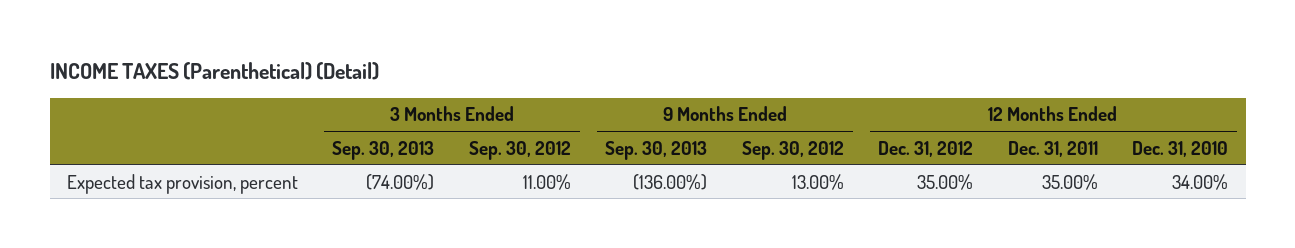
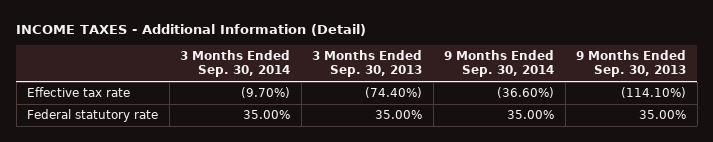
- INCOME TAXES (Parenthetical) (Detail)
+ INCOME TAXES - Additional Information (Detail)
- | 3 Months Ended Sep. 30, 2013 | 3 Months Ended Sep. 30, 2012 | 9 Months Ended Sep. 30, 2013 | 9 Months Ended Sep. 30, 2012 | 12 Months Ended Dec. 31, 2012 | 12 Months Ended Dec. 31, 2011 | 12 Months Ended Dec. 31, 2010
+ | 3 Months Ended Sep. 30, 2014 | 3 Months Ended Sep. 30, 2013 | 9 Months Ended Sep. 30, 2014 | 9 Months Ended Sep. 30, 2013
- Expected tax provision, percent | (74.00%) | 11.00% | (136.00%) | 13.00% | 35.00% | 35.00% | 34.00%
+ Effective tax rate | (9.70%) | (74.40%) | (36.60%) | (114.10%)
+ Federal statutory rate | 35.00% | 35.00% | 35.00% | 35.00%

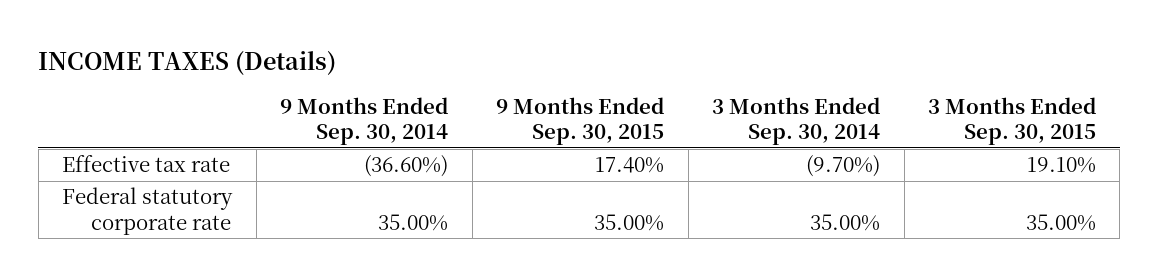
- INCOME TAXES - Additional Information (Detail)
+ INCOME TAXES (Details)
- | 3 Months Ended Sep. 30, 2014 | 3 Months Ended Sep. 30, 2013 | 9 Months Ended Sep. 30, 2014 | 9 Months Ended Sep. 30, 2013
+ | 9 Months Ended Sep. 30, 2014 | 9 Months Ended Sep. 30, 2015 | 3 Months Ended Sep. 30, 2014 | 3 Months Ended Sep. 30, 2015
- Federal statutory rate | 35.00% | 35.00% | 35.00% | 35.00%
+ Federal statutory corporate rate | 35.00% | 35.00% | 35.00% | 35.00%

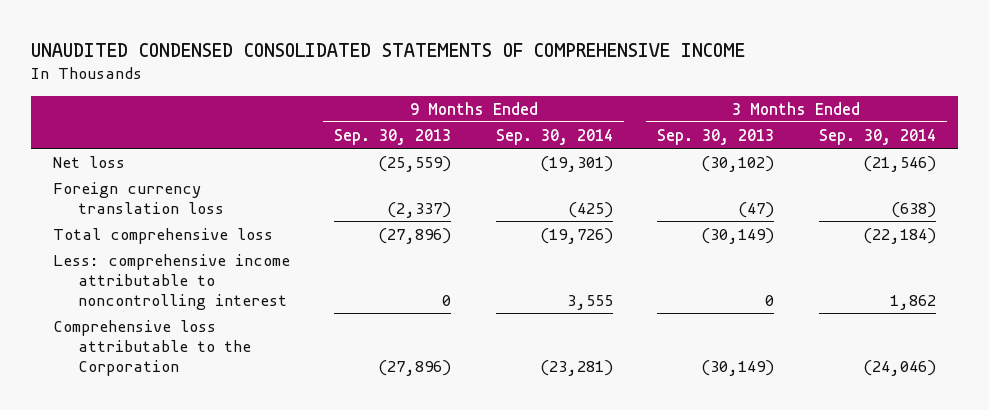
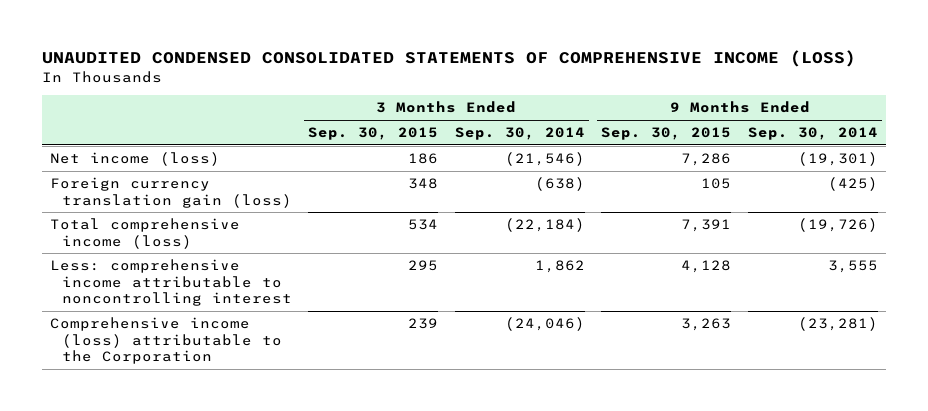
- UNAUDITED CONDENSED CONSOLIDATED STATEMENTS OF COMPREHENSIVE INCOME
+ UNAUDITED CONDENSED CONSOLIDATED STATEMENTS OF COMPREHENSIVE INCOME (LOSS)
- | 9 Months Ended Sep. 30, 2013 | 9 Months Ended Sep. 30, 2014 | 3 Months Ended Sep. 30, 2013 | 3 Months Ended Sep. 30, 2014
+ | 3 Months Ended Sep. 30, 2015 | 3 Months Ended Sep. 30, 2014 | 9 Months Ended Sep. 30, 2015 | 9 Months Ended Sep. 30, 2014
- Net loss | (25,559) | (19,301) | (30,102) | (21,546)
- Foreign currency translation loss | (2,337) | (425) | (47) | (638)
- Total comprehensive loss | (27,896) | (19,726) | (30,149) | (22,184)
+ Net income (loss) | 186 | (21,546) | 7,286 | (19,301)
+ Foreign currency translation gain (loss) | 348 | (638) | 105 | (425)
+ Total comprehensive income (loss) | 534 | (22,184) | 7,391 | (19,726)
- Comprehensive loss attributable to the Corporation | (27,896) | (23,281) | (30,149) | (24,046)
+ Comprehensive income (loss) attributable to the Corporation | 239 | (24,046) | 3,263 | (23,281)

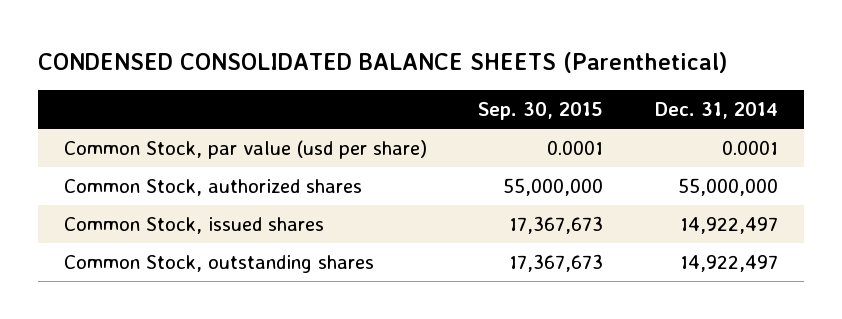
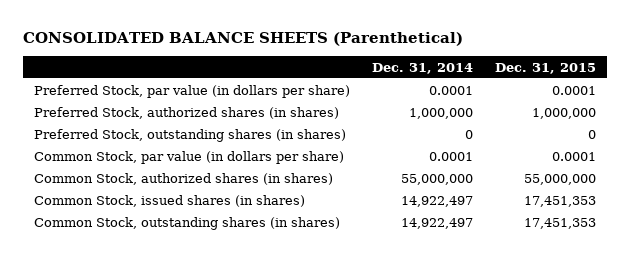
- CONDENSED CONSOLIDATED BALANCE SHEETS (Parenthetical)
+ CONSOLIDATED BALANCE SHEETS (Parenthetical)
- | Sep. 30, 2015 | Dec. 31, 2014
+ | Dec. 31, 2014 | Dec. 31, 2015
- Common Stock, par value (usd per share) | 0.0001 | 0.0001
- Common Stock, authorized shares | 55,000,000 | 55,000,000
- Common Stock, issued shares | 17,367,673 | 14,922,497
- Common Stock, outstanding shares | 17,367,673 | 14,922,497
+ Preferred Stock, par value (in dollars per share) | 0.0001 | 0.0001
+ Preferred Stock, authorized shares (in shares) | 1,000,000 | 1,000,000
+ Preferred Stock, outstanding shares (in shares) | 0 | 0
+ Common Stock, par value (in dollars per share) | 0.0001 | 0.0001
+ Common Stock, authorized shares (in shares) | 55,000,000 | 55,000,000
+ Common Stock, issued shares (in shares) | 14,922,497 | 17,451,353
+ Common Stock, outstanding shares (in shares) | 14,922,497 | 17,451,353

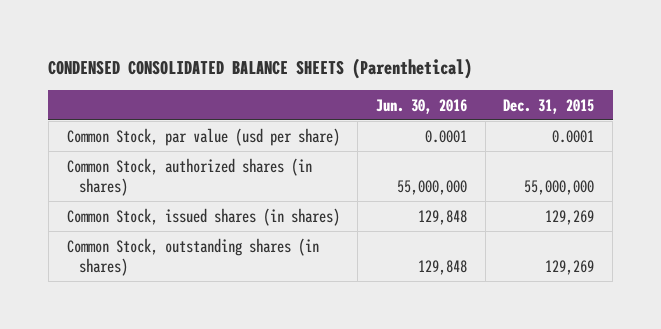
- CONSOLIDATED BALANCE SHEETS (Parenthetical)
+ CONDENSED CONSOLIDATED BALANCE SHEETS (Parenthetical)
- | Dec. 31, 2014 | Dec. 31, 2015
+ | Jun. 30, 2016 | Dec. 31, 2015
- Preferred Stock, par value (in dollars per share) | 0.0001 | 0.0001
- Preferred Stock, authorized shares (in shares) | 1,000,000 | 1,000,000
- Preferred Stock, outstanding shares (in shares) | 0 | 0
- Common Stock, par value (in dollars per share) | 0.0001 | 0.0001
+ Common Stock, par value (usd per share) | 0.0001 | 0.0001
- Common Stock, issued shares (in shares) | 14,922,497 | 17,451,353
- Common Stock, outstanding shares (in shares) | 14,922,497 | 17,451,353
+ Common Stock, issued shares (in shares) | 129,848 | 129,269
+ Common Stock, outstanding shares (in shares) | 129,848 | 129,269

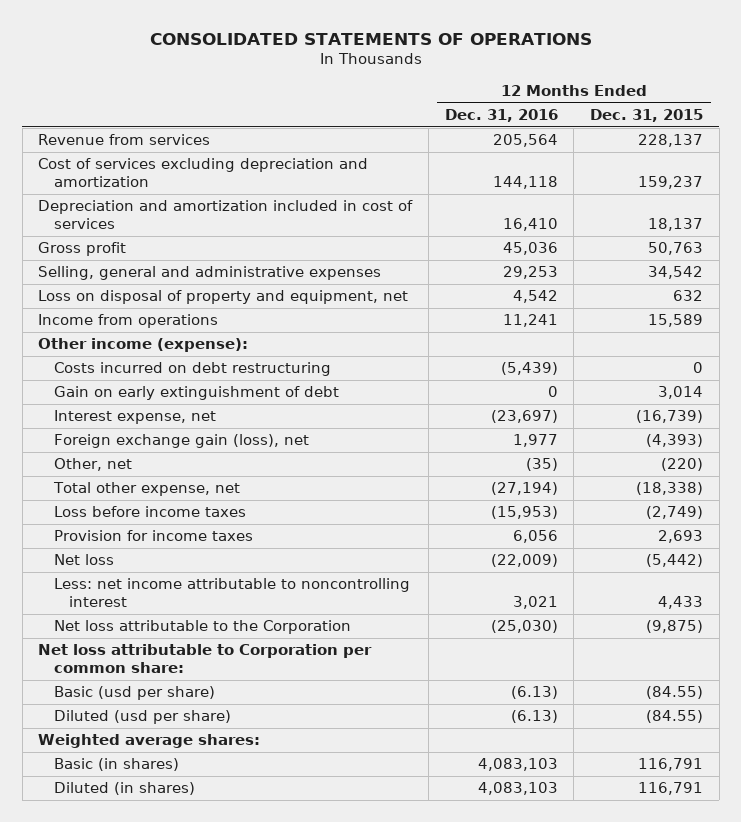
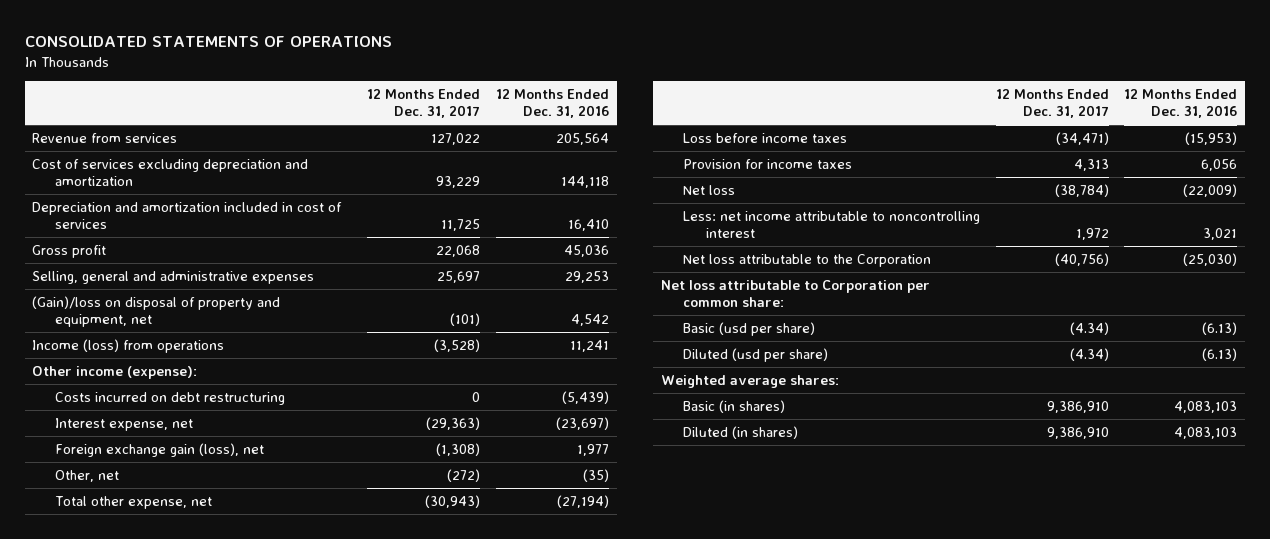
- | 12 Months Ended Dec. 31, 2016 | 12 Months Ended Dec. 31, 2015
+ | 12 Months Ended Dec. 31, 2017 | 12 Months Ended Dec. 31, 2016
- Loss on disposal of property and equipment, net | 4,542 | 632
- Income from operations | 11,241 | 15,589
+ (Gain)/loss on disposal of property and equipment, net | (101) | 4,542
+ Income (loss) from operations | (3,528) | 11,241
- Gain on early extinguishment of debt | 0 | 3,014

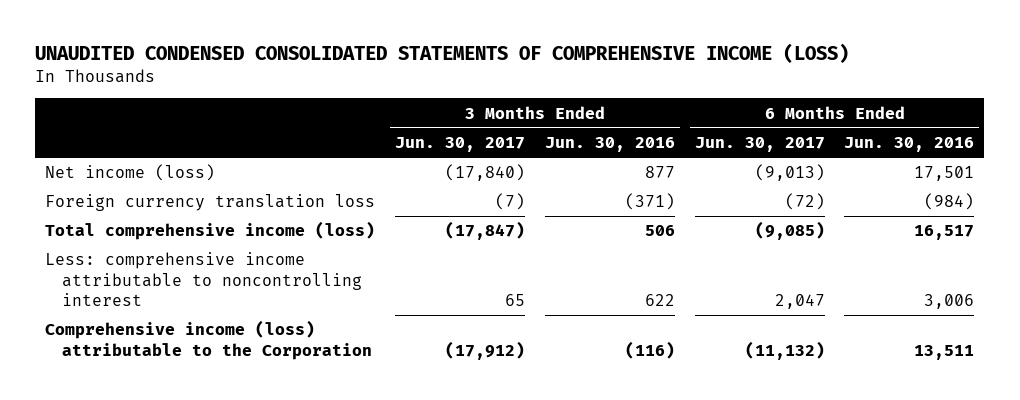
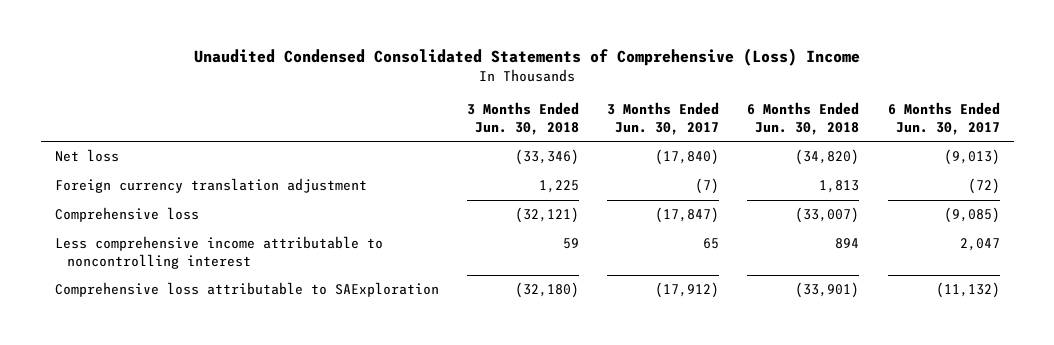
- UNAUDITED CONDENSED CONSOLIDATED STATEMENTS OF COMPREHENSIVE INCOME (LOSS)
+ Unaudited Condensed Consolidated Statements of Comprehensive (Loss) Income
- | 3 Months Ended Jun. 30, 2017 | 3 Months Ended Jun. 30, 2016 | 6 Months Ended Jun. 30, 2017 | 6 Months Ended Jun. 30, 2016
+ | 3 Months Ended Jun. 30, 2018 | 3 Months Ended Jun. 30, 2017 | 6 Months Ended Jun. 30, 2018 | 6 Months Ended Jun. 30, 2017
- Net income (loss) | (17,840) | 877 | (9,013) | 17,501
- Foreign currency translation loss | (7) | (371) | (72) | (984)
- Total comprehensive income (loss) | (17,847) | 506 | (9,085) | 16,517
- Less: comprehensive income attributable to noncontrolling interest | 65 | 622 | 2,047 | 3,006
- Comprehensive income (loss) attributable to the Corporation | (17,912) | (116) | (11,132) | 13,511
+ Net loss | (33,346) | (17,840) | (34,820) | (9,013)
+ Foreign currency translation adjustment | 1,225 | (7) | 1,813 | (72)
+ Comprehensive loss | (32,121) | (17,847) | (33,007) | (9,085)
+ Less comprehensive income attributable to noncontrolling interest | 59 | 65 | 894 | 2,047
+ Comprehensive loss attributable to SAExploration | (32,180) | (17,912) | (33,901) | (11,132)

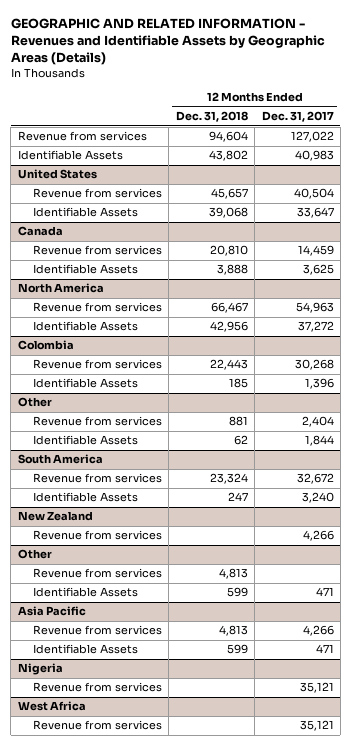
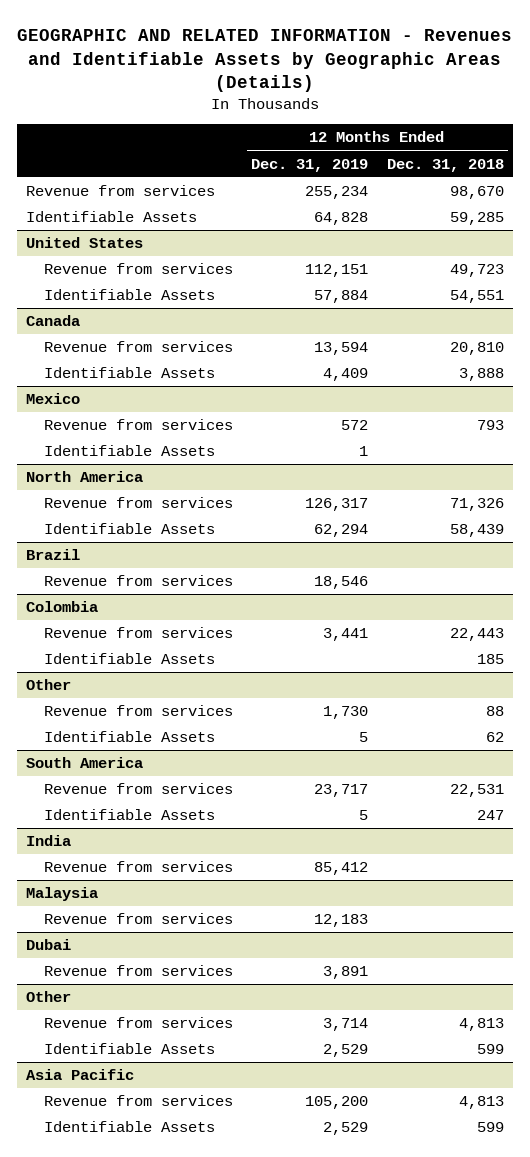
- | 12 Months Ended Dec. 31, 2018 | 12 Months Ended Dec. 31, 2017
+ | 12 Months Ended Dec. 31, 2019 | 12 Months Ended Dec. 31, 2018
- Revenue from services | 94,604 | 127,022
- Identifiable Assets | 43,802 | 40,983
+ Revenue from services | 255,234 | 98,670
+ Identifiable Assets | 64,828 | 59,285
@ United States
- Revenue from services | 45,657 | 40,504
- Identifiable Assets | 39,068 | 33,647
+ Revenue from services | 112,151 | 49,723
+ Identifiable Assets | 57,884 | 54,551
+ Mexico
+ Revenue from services | 572 | 793
+ Identifiable Assets | 1 |
@ North America
- Revenue from services | 66,467 | 54,963
- Identifiable Assets | 42,956 | 37,272
+ Revenue from services | 126,317 | 71,326
+ Identifiable Assets | 62,294 | 58,439
+ Brazil
+ Revenue from services | 18,546 |
@ Other
- Revenue from services | 881 | 2,404
+ Revenue from services | 1,730 | 88
@ South America
- Revenue from services | 23,324 | 32,672
+ Revenue from services | 23,717 | 22,531
- New Zealand
+ India
+ Malaysia
+ Revenue from services | 12,183 |
+ Dubai
+ Revenue from services | 3,891 |
- Nigeria
- Revenue from services | | 35,121
- West Africa
- Revenue from services | | 35,121

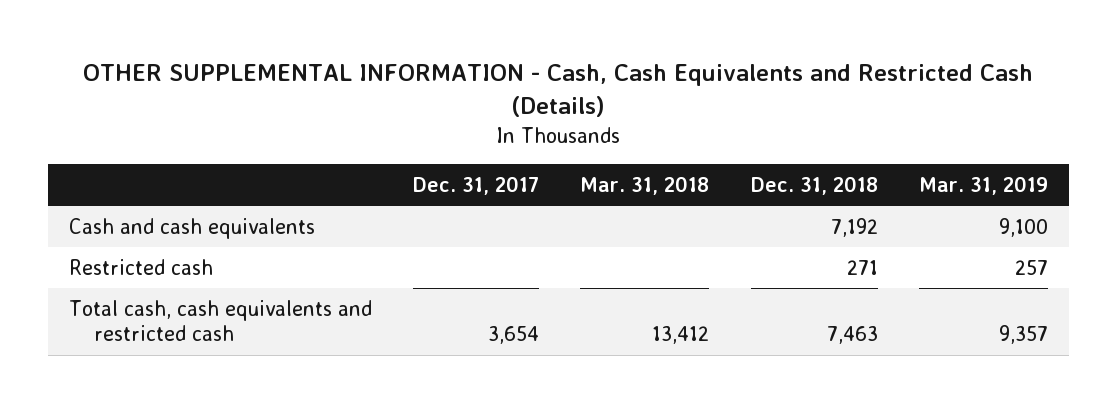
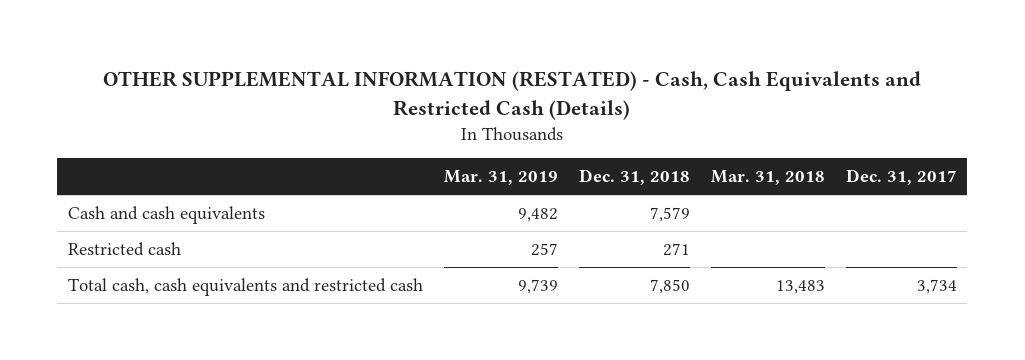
- OTHER SUPPLEMENTAL INFORMATION - Cash, Cash Equivalents and Restricted Cash (Details)
+ OTHER SUPPLEMENTAL INFORMATION (RESTATED) - Cash, Cash Equivalents and Restricted Cash (Details)
- | Dec. 31, 2017 | Mar. 31, 2018 | Dec. 31, 2018 | Mar. 31, 2019
+ | Mar. 31, 2019 | Dec. 31, 2018 | Mar. 31, 2018 | Dec. 31, 2017
- Cash and cash equivalents | | | 7,192 | 9,100
+ Cash and cash equivalents | 9,482 | 7,579 | |
- Total cash, cash equivalents and restricted cash | 3,654 | 13,412 | 7,463 | 9,357
+ Total cash, cash equivalents and restricted cash | 9,739 | 7,850 | 13,483 | 3,734

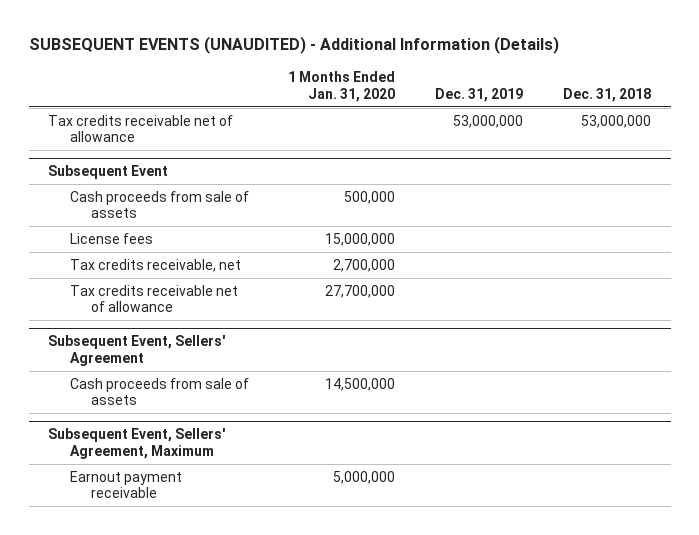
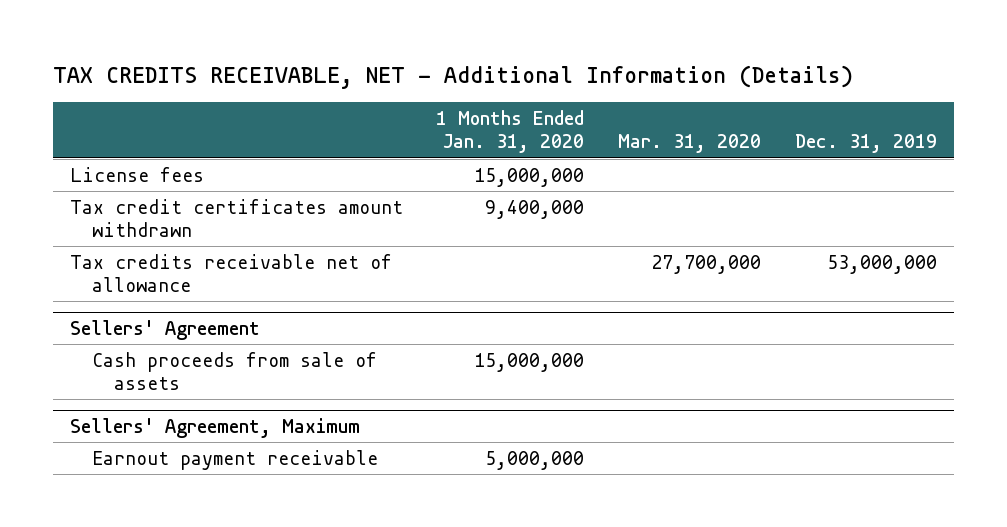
- SUBSEQUENT EVENTS (UNAUDITED) - Additional Information (Details)
+ TAX CREDITS RECEIVABLE, NET - Additional Information (Details)
- | 1 Months Ended Jan. 31, 2020 | Dec. 31, 2019 | Dec. 31, 2018
+ | 1 Months Ended Jan. 31, 2020 | Mar. 31, 2020 | Dec. 31, 2019
- Subsequent Event
- Cash proceeds from sale of assets | 500,000 | |
- Tax credits receivable, net | 2,700,000 | |
- Tax credits receivable net of allowance | 27,700,000 | |
- Subsequent Event, Sellers' Agreement
- Cash proceeds from sale of assets | 14,500,000 | |
- Subsequent Event, Sellers' Agreement, Maximum
+ Tax credit certificates amount withdrawn | 9,400,000 | |
moved down: Tax credits receivable net of allowance | | 27,700,000 | 53,000,000
+ Sellers' Agreement
+ Cash proceeds from sale of assets | 15,000,000 | |
+ Sellers' Agreement, Maximum

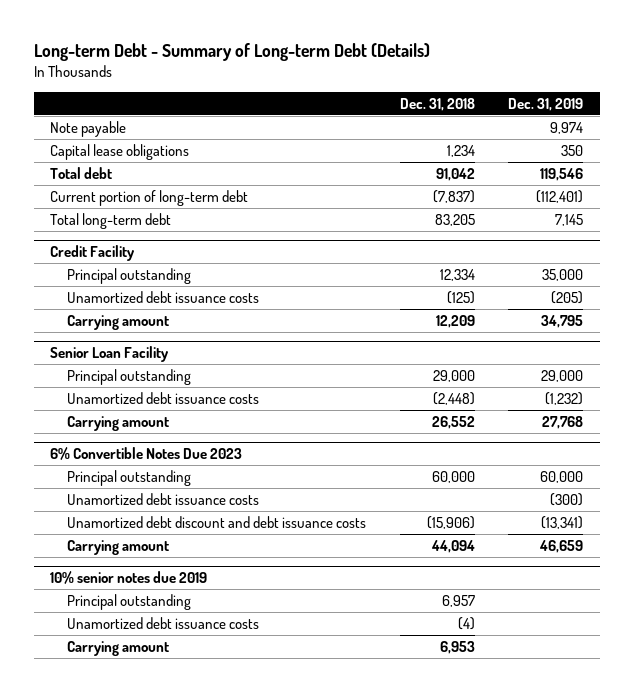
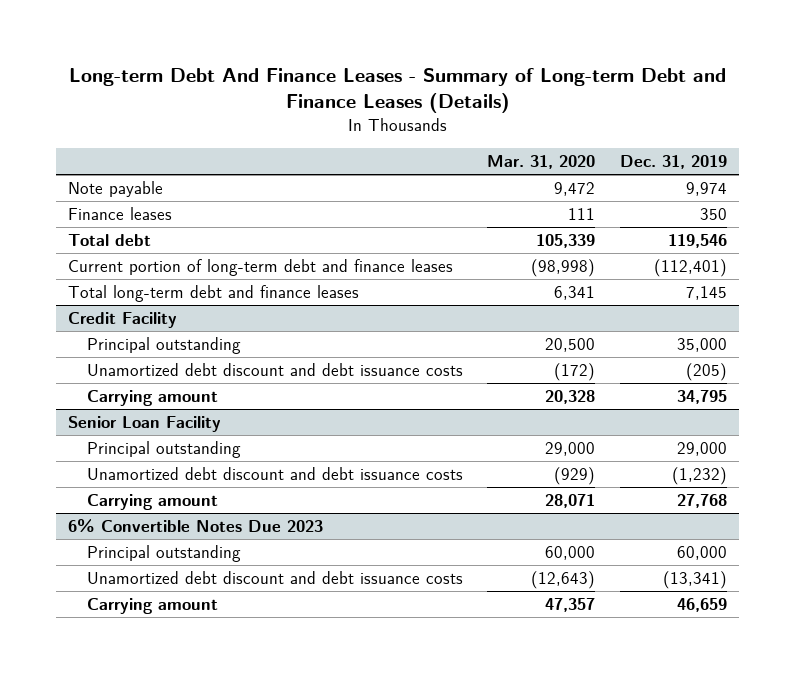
- Long-term Debt - Summary of Long-term Debt (Details)
+ Long-term Debt And Finance Leases - Summary of Long-term Debt and Finance Leases (Details)
- | Dec. 31, 2018 | Dec. 31, 2019
+ | Mar. 31, 2020 | Dec. 31, 2019
- Capital lease obligations | 1,234 | 350
+ Finance leases | 111 | 350
- Current portion of long-term debt | (7,837) | (112,401)
- Total long-term debt | 83,205 | 7,145
+ Current portion of long-term debt and finance leases | (98,998) | (112,401)
+ Total long-term debt and finance leases | 6,341 | 7,145
@ Credit Facility
- Unamortized debt issuance costs | (125) | (205)
+ Unamortized debt discount and debt issuance costs | (172) | (205)
@ Senior Loan Facility
- Unamortized debt issuance costs | (2,448) | (1,232)
+ Unamortized debt discount and debt issuance costs | (929) | (1,232)
@ 6% Convertible Notes Due 2023
- Unamortized debt issuance costs | | (300)
- 10% senior notes due 2019
- Principal outstanding | 6,957 |
- Unamortized debt issuance costs | (4) |
- Carrying amount | 6,953 |

